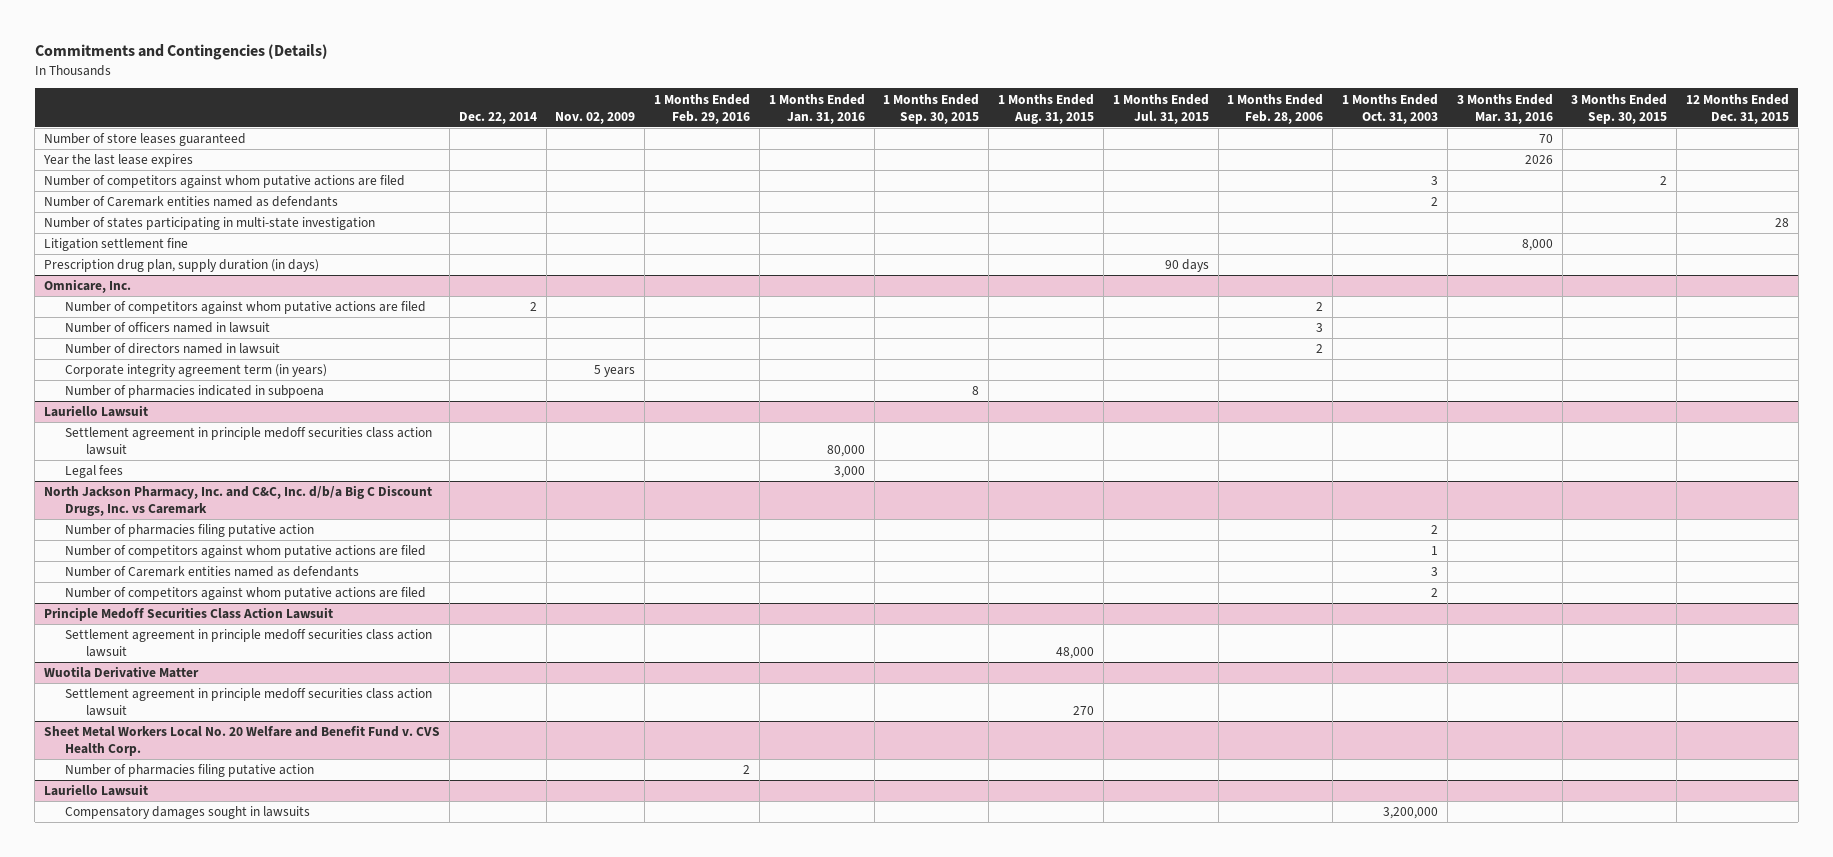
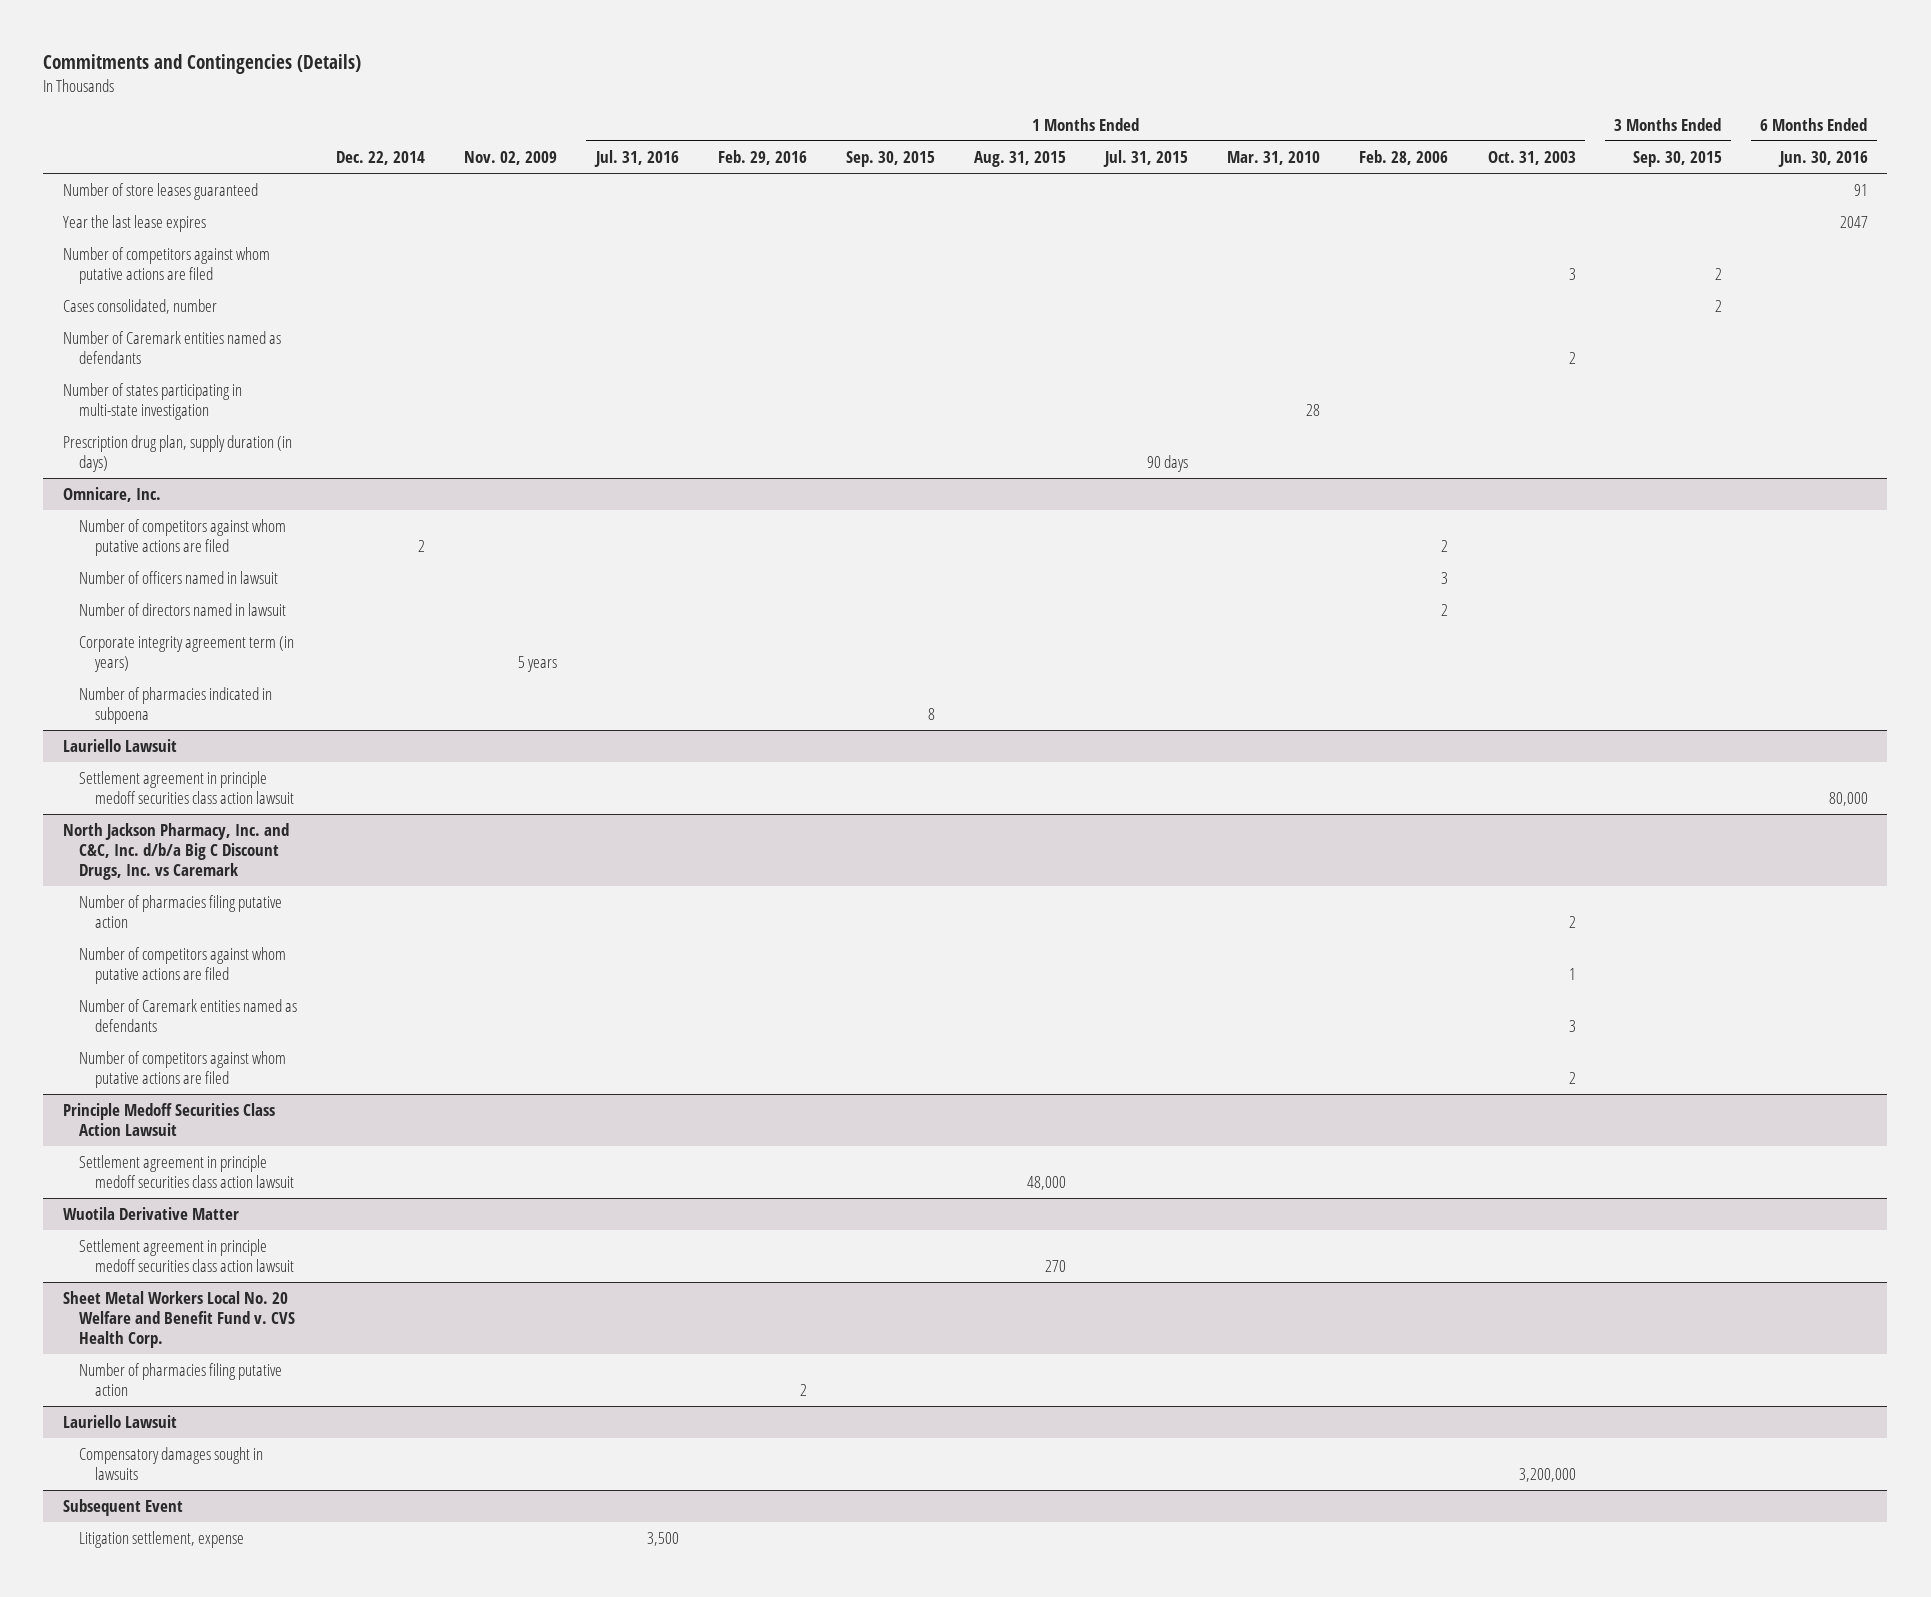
- | Dec. 22, 2014 | Nov. 02, 2009 | 1 Months Ended Feb. 29, 2016 | 1 Months Ended Jan. 31, 2016 | 1 Months Ended Sep. 30, 2015 | 1 Months Ended Aug. 31, 2015 | 1 Months Ended Jul. 31, 2015 | 1 Months Ended Feb. 28, 2006 | 1 Months Ended Oct. 31, 2003 | 3 Months Ended Mar. 31, 2016 | 3 Months Ended Sep. 30, 2015 | 12 Months Ended Dec. 31, 2015
+ | Dec. 22, 2014 | Nov. 02, 2009 | 1 Months Ended Jul. 31, 2016 | 1 Months Ended Feb. 29, 2016 | 1 Months Ended Sep. 30, 2015 | 1 Months Ended Aug. 31, 2015 | 1 Months Ended Jul. 31, 2015 | 1 Months Ended Mar. 31, 2010 | 1 Months Ended Feb. 28, 2006 | 1 Months Ended Oct. 31, 2003 | 3 Months Ended Sep. 30, 2015 | 6 Months Ended Jun. 30, 2016
+ Cases consolidated, number | | | | | | | | | | | 2 |
- Litigation settlement fine | | | | | | | | | | 8,000 | |
@ Lauriello Lawsuit
- Legal fees | | | | 3,000 | | | | | | | |
+ Subsequent Event
+ Litigation settlement, expense | | | 3,500 | | | | | | | | |

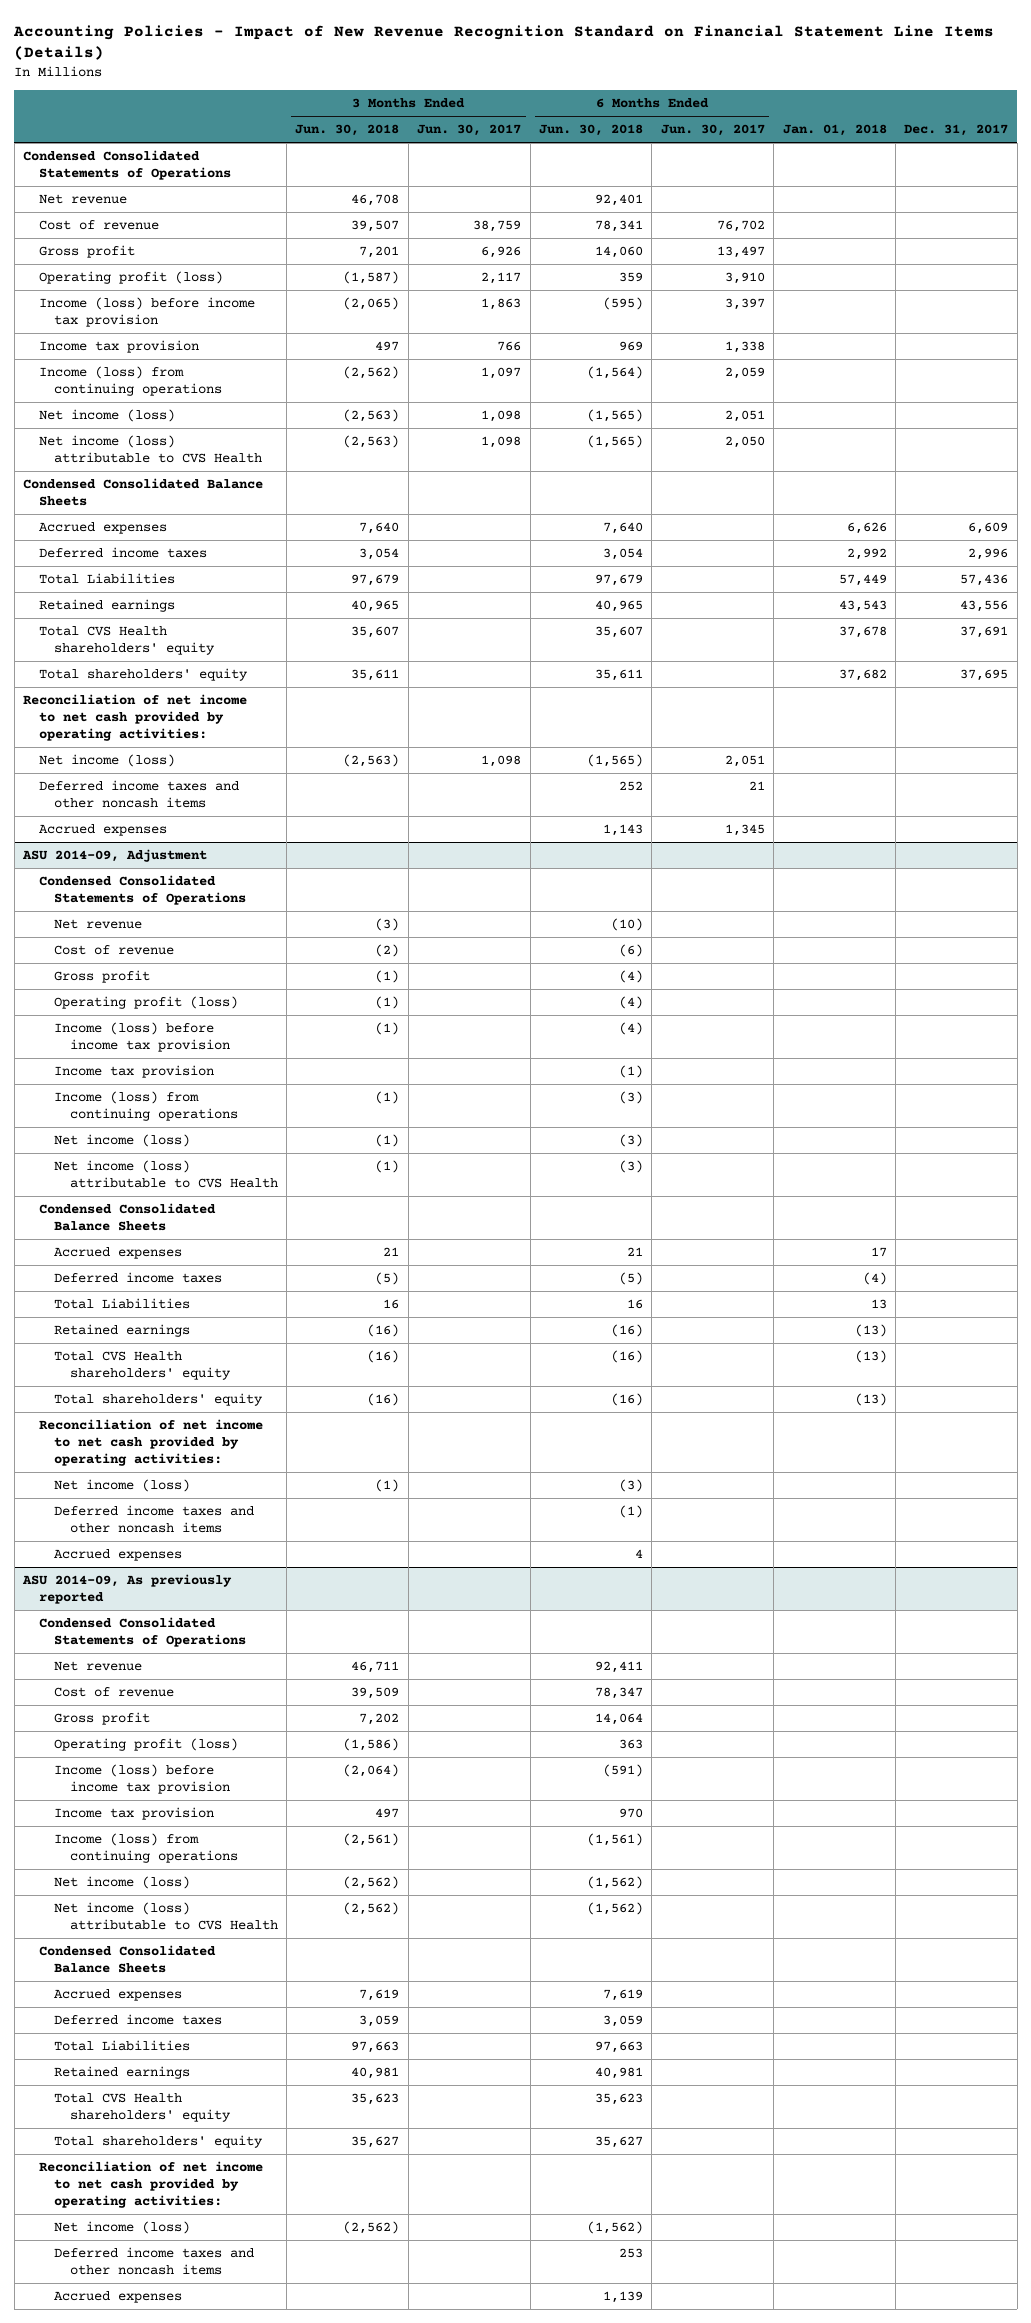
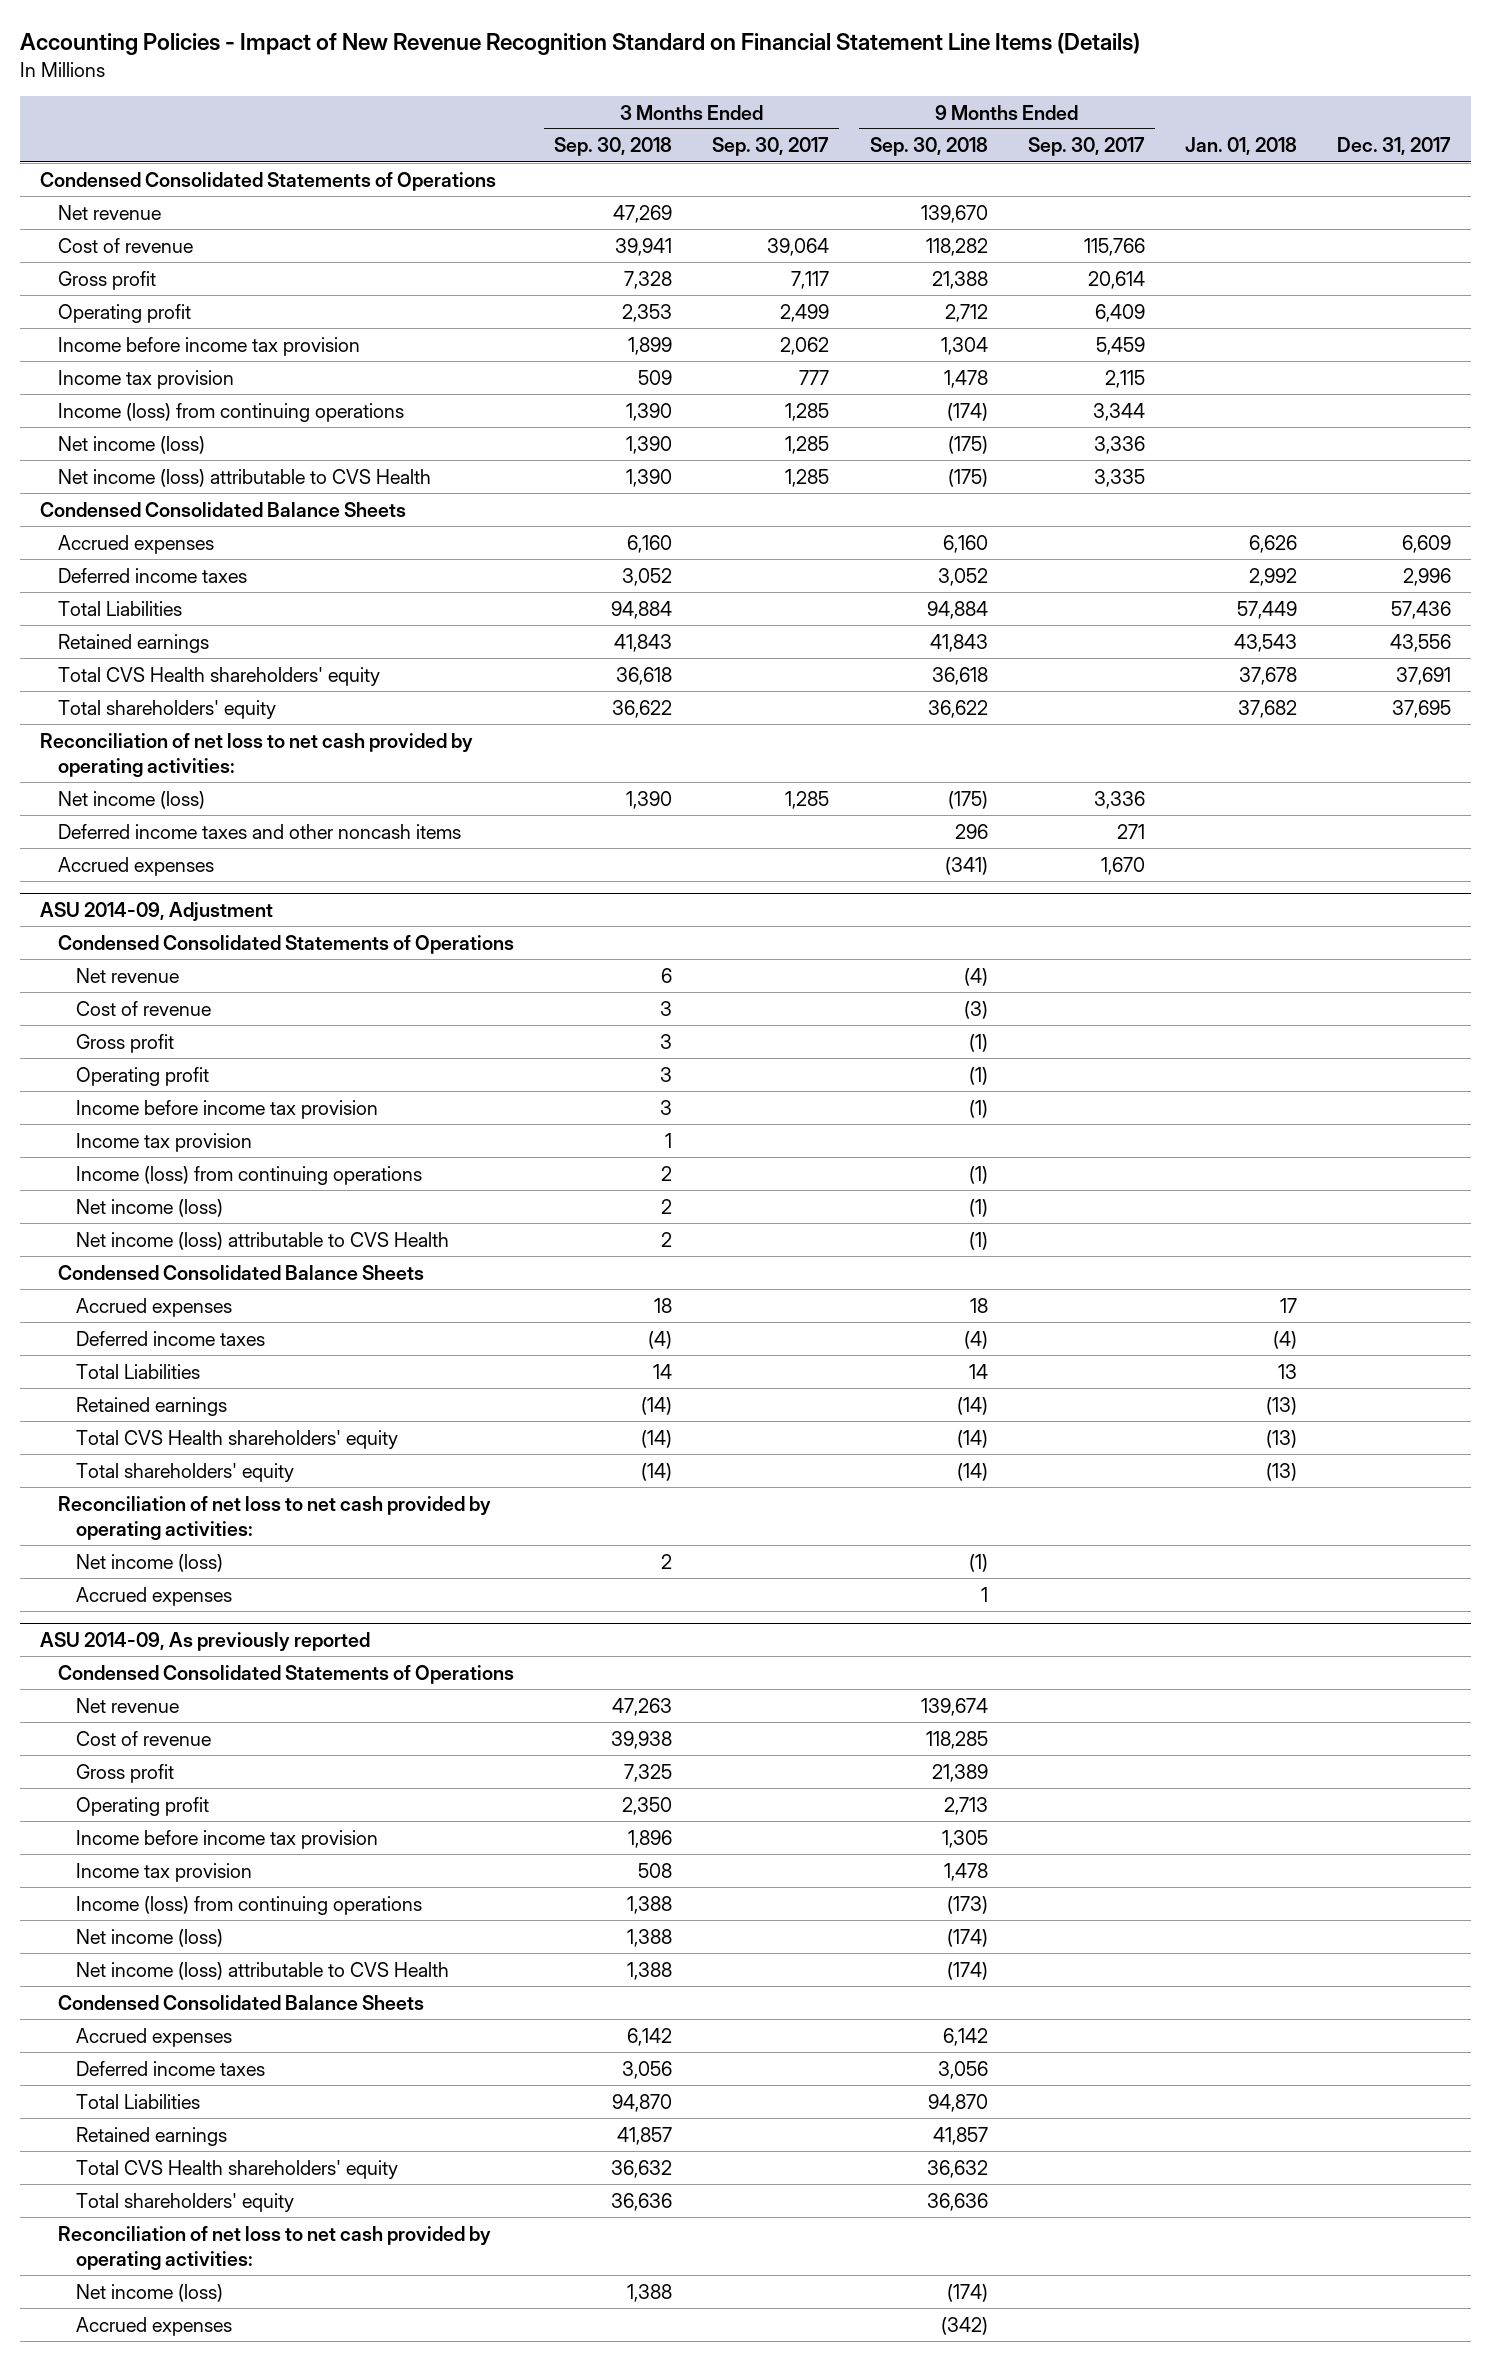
- | 3 Months Ended Jun. 30, 2018 | 3 Months Ended Jun. 30, 2017 | 6 Months Ended Jun. 30, 2018 | 6 Months Ended Jun. 30, 2017 | Jan. 01, 2018 | Dec. 31, 2017
+ | 3 Months Ended Sep. 30, 2018 | 3 Months Ended Sep. 30, 2017 | 9 Months Ended Sep. 30, 2018 | 9 Months Ended Sep. 30, 2017 | Jan. 01, 2018 | Dec. 31, 2017
- Operating profit (loss) | (1,587) | 2,117 | 359 | 3,910 | |
- Income (loss) before income tax provision | (2,065) | 1,863 | (595) | 3,397 | |
+ Operating profit | 2,353 | 2,499 | 2,712 | 6,409 | |
+ Income before income tax provision | 1,899 | 2,062 | 1,304 | 5,459 | |
- Reconciliation of net income to net cash provided by operating activities:
+ Reconciliation of net loss to net cash provided by operating activities:
@ ASU 2014-09, Adjustment
- Operating profit (loss) | (1) | | (4) | | |
- Income (loss) before income tax provision | (1) | | (4) | | |
+ Operating profit | 3 | | (1) | | |
+ Income before income tax provision | 3 | | (1) | | |
- Reconciliation of net income to net cash provided by operating activities:
+ Reconciliation of net loss to net cash provided by operating activities:
- Deferred income taxes and other noncash items | | | (1) | | |
@ ASU 2014-09, As previously reported
- Operating profit (loss) | (1,586) | | 363 | | |
- Income (loss) before income tax provision | (2,064) | | (591) | | |
+ Operating profit | 2,350 | | 2,713 | | |
+ Income before income tax provision | 1,896 | | 1,305 | | |
- Reconciliation of net income to net cash provided by operating activities:
+ Reconciliation of net loss to net cash provided by operating activities:
- Deferred income taxes and other noncash items | | | 253 | | |

